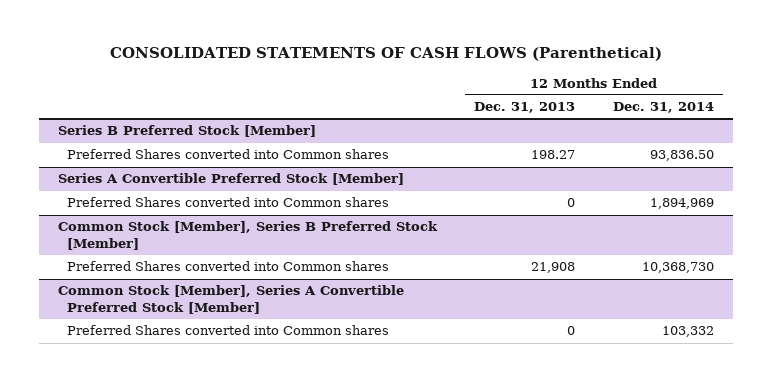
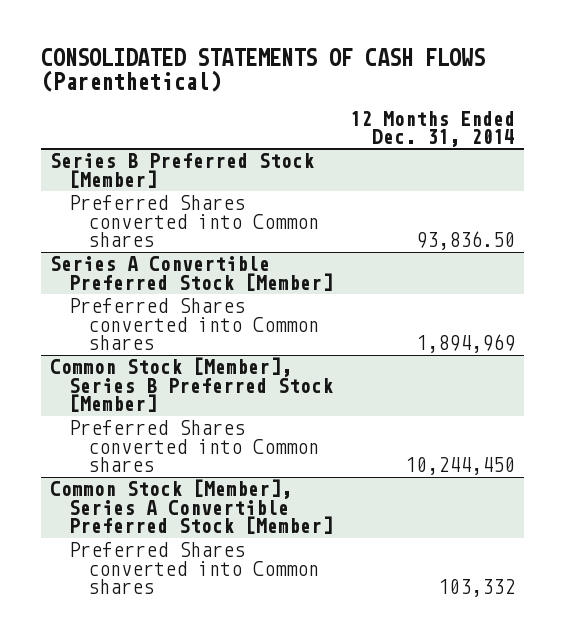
- | 12 Months Ended Dec. 31, 2013 | 12 Months Ended Dec. 31, 2014
+ | 12 Months Ended Dec. 31, 2014
@ Common Stock [Member], Series B Preferred Stock [Member]
- Preferred Shares converted into Common shares | 21,908 | 10,368,730
+ Preferred Shares converted into Common shares | 10,244,450

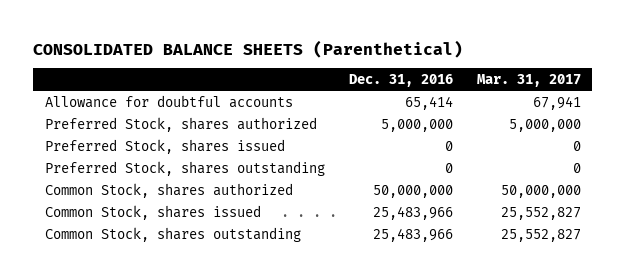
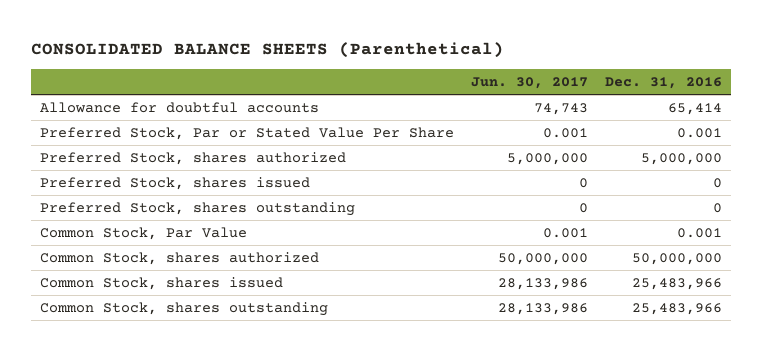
- | Dec. 31, 2016 | Mar. 31, 2017
+ | Jun. 30, 2017 | Dec. 31, 2016
+ Preferred Stock, Par or Stated Value Per Share | 0.001 | 0.001
+ Common Stock, Par Value | 0.001 | 0.001

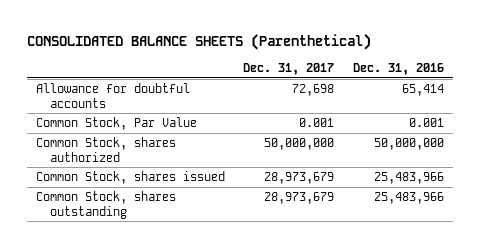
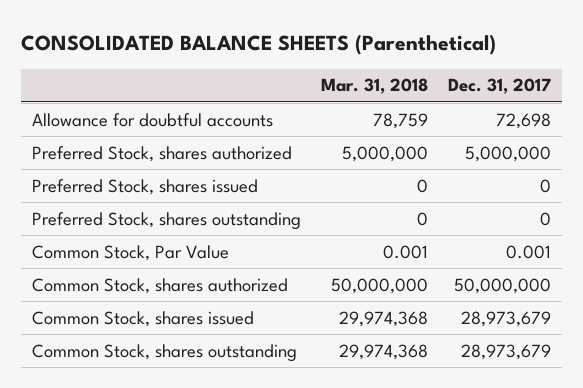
- | Dec. 31, 2017 | Dec. 31, 2016
+ | Mar. 31, 2018 | Dec. 31, 2017
+ Preferred Stock, shares authorized | 5,000,000 | 5,000,000
+ Preferred Stock, shares issued | 0 | 0
+ Preferred Stock, shares outstanding | 0 | 0

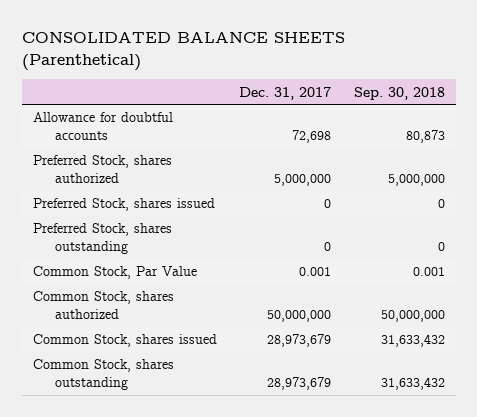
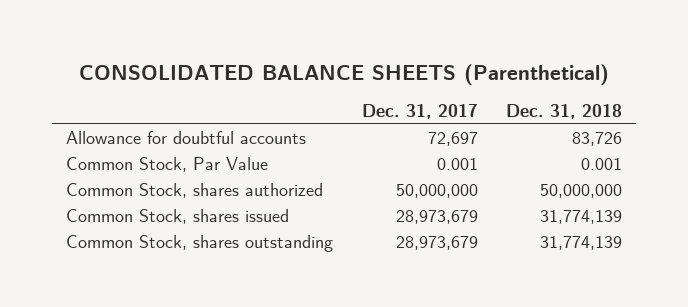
- | Dec. 31, 2017 | Sep. 30, 2018
+ | Dec. 31, 2017 | Dec. 31, 2018
- Allowance for doubtful accounts | 72,698 | 80,873
- Preferred Stock, shares authorized | 5,000,000 | 5,000,000
- Preferred Stock, shares issued | 0 | 0
- Preferred Stock, shares outstanding | 0 | 0
+ Allowance for doubtful accounts | 72,697 | 83,726

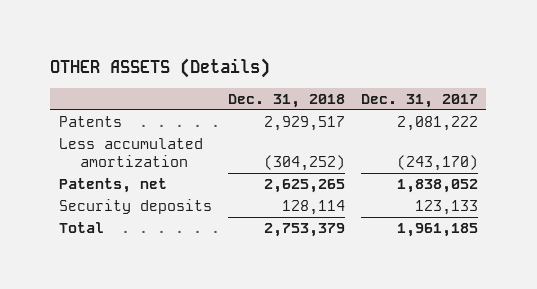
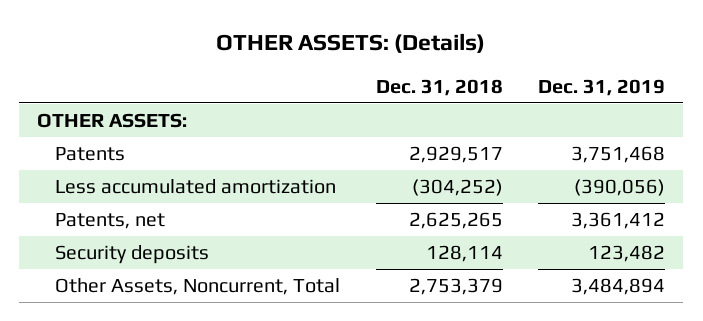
- OTHER ASSETS (Details)
+ OTHER ASSETS: (Details)
- | Dec. 31, 2018 | Dec. 31, 2017
+ | Dec. 31, 2018 | Dec. 31, 2019
+ OTHER ASSETS:
- Total | 2,753,379 | 1,961,185
+ Other Assets, Noncurrent, Total | 2,753,379 | 3,484,894

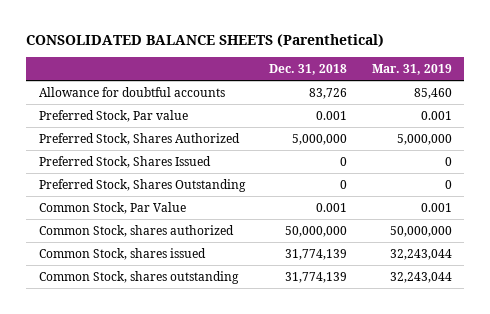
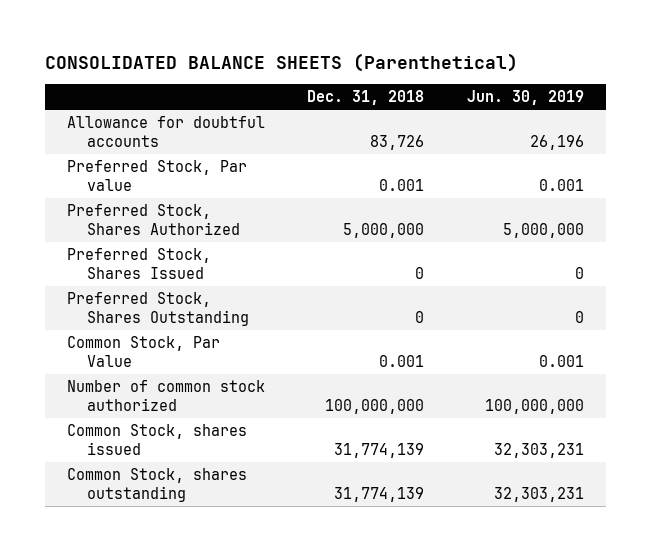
- | Dec. 31, 2018 | Mar. 31, 2019
+ | Dec. 31, 2018 | Jun. 30, 2019
- Common Stock, shares authorized | 50,000,000 | 50,000,000
+ Number of common stock authorized | 100,000,000 | 100,000,000

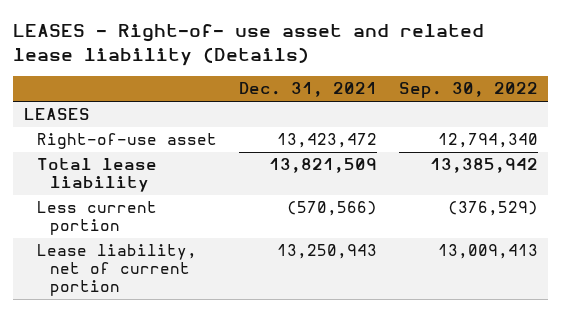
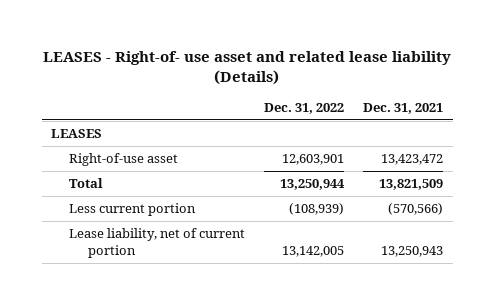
- | Dec. 31, 2021 | Sep. 30, 2022
+ | Dec. 31, 2022 | Dec. 31, 2021
- Total lease liability | 13,821,509 | 13,385,942
+ Total | 13,250,944 | 13,821,509

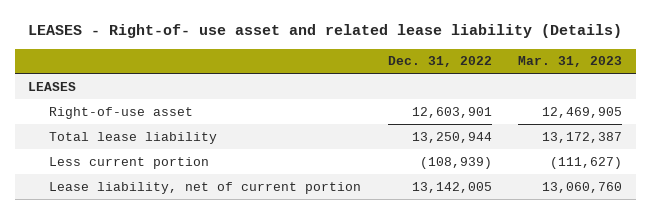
- | Dec. 31, 2022 | Dec. 31, 2021
+ | Dec. 31, 2022 | Mar. 31, 2023
- Total | 13,250,944 | 13,821,509
+ Total lease liability | 13,250,944 | 13,172,387

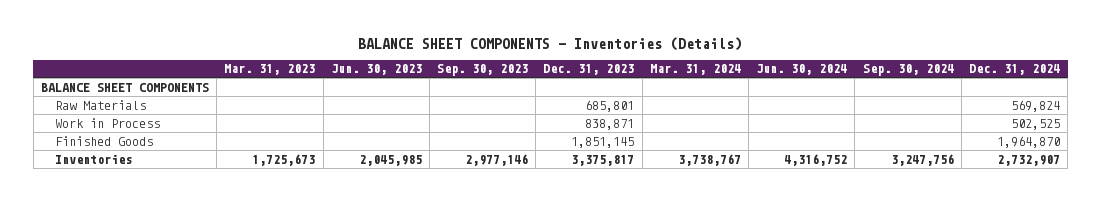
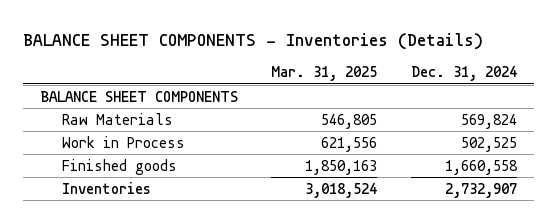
- | Mar. 31, 2023 | Jun. 30, 2023 | Sep. 30, 2023 | Dec. 31, 2023 | Mar. 31, 2024 | Jun. 30, 2024 | Sep. 30, 2024 | Dec. 31, 2024
+ | Mar. 31, 2025 | Dec. 31, 2024
- Finished Goods | | | | 1,851,145 | | | | 1,964,870
+ Finished goods | 1,850,163 | 1,660,558

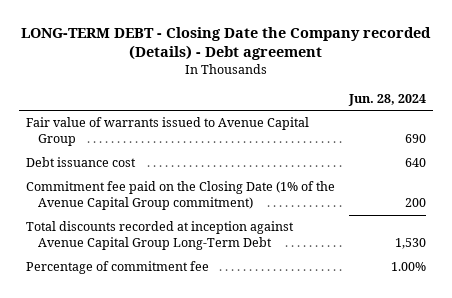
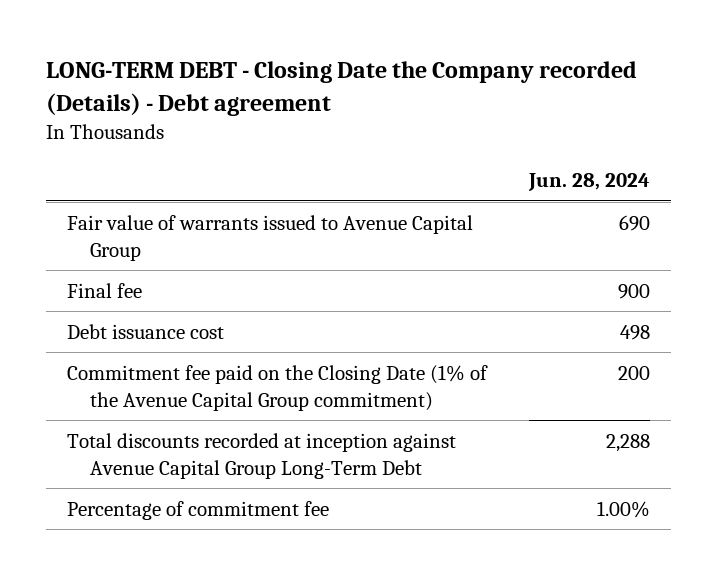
- Debt issuance cost | 640
+ Final fee | 900
+ Debt issuance cost | 498
- Total discounts recorded at inception against Avenue Capital Group Long-Term Debt | 1,530
+ Total discounts recorded at inception against Avenue Capital Group Long-Term Debt | 2,288

